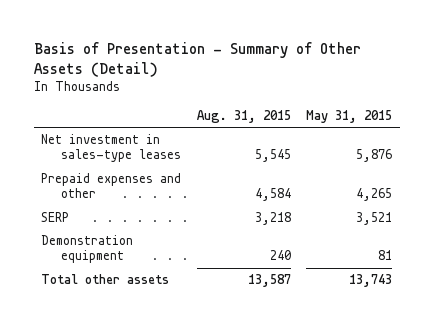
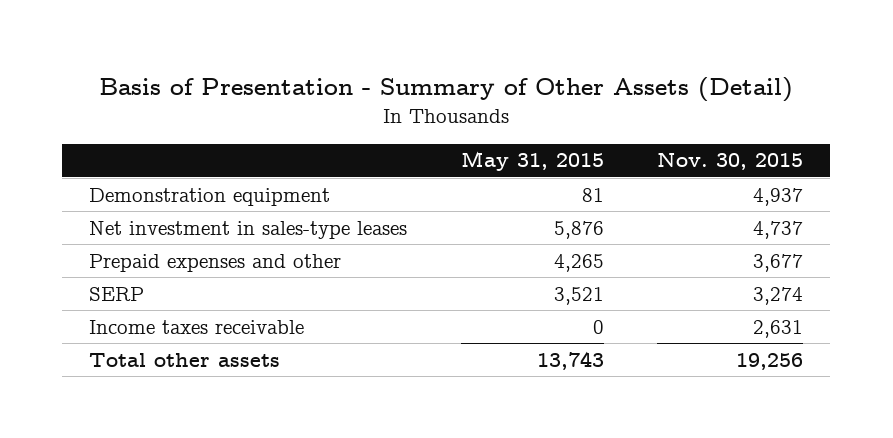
- | Aug. 31, 2015 | May 31, 2015
+ | May 31, 2015 | Nov. 30, 2015
moved up: Demonstration equipment | 81 | 4,937
+ Income taxes receivable | 0 | 2,631

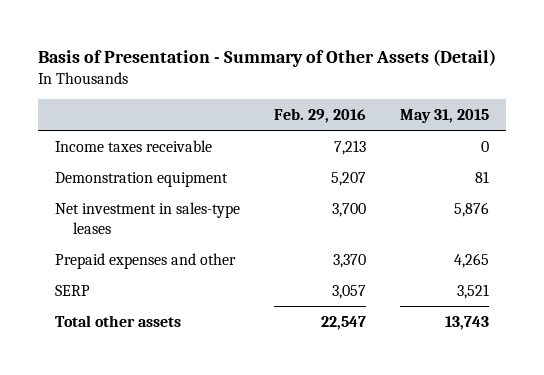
- | May 31, 2015 | Nov. 30, 2015
+ | Feb. 29, 2016 | May 31, 2015
moved up: Income taxes receivable | 7,213 | 0

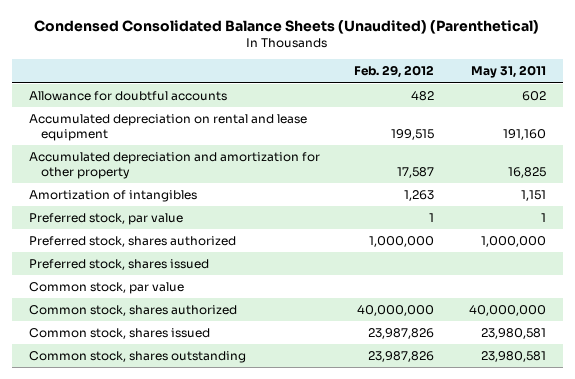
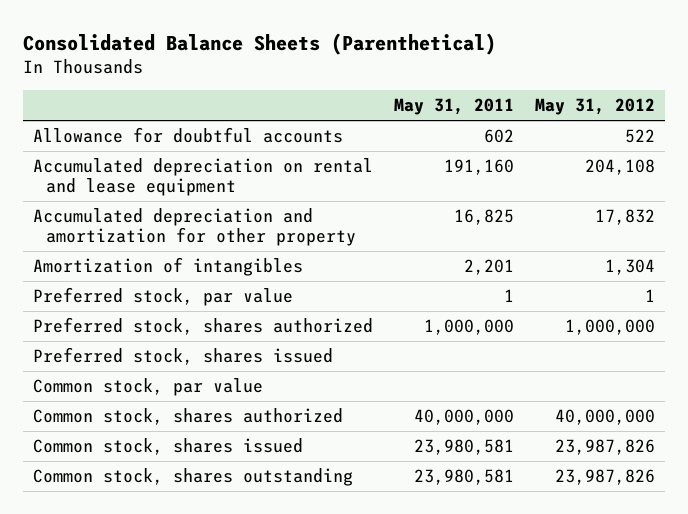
- Condensed Consolidated Balance Sheets (Unaudited) (Parenthetical)
+ Consolidated Balance Sheets (Parenthetical)
- | Feb. 29, 2012 | May 31, 2011
+ | May 31, 2011 | May 31, 2012
- Amortization of intangibles | 1,263 | 1,151
+ Amortization of intangibles | 2,201 | 1,304

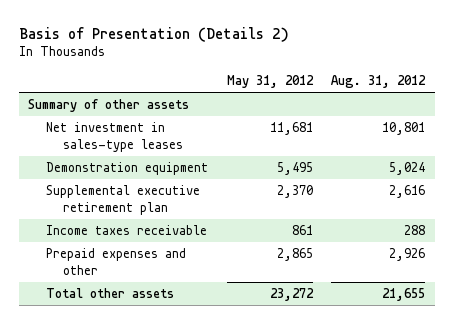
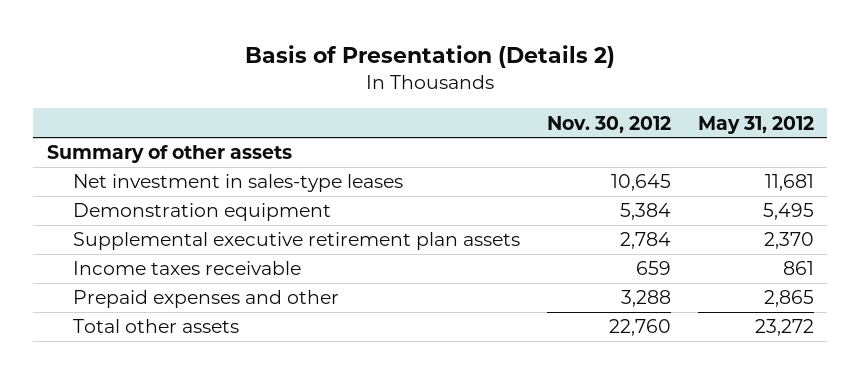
- | May 31, 2012 | Aug. 31, 2012
+ | Nov. 30, 2012 | May 31, 2012
- Supplemental executive retirement plan | 2,370 | 2,616
+ Supplemental executive retirement plan assets | 2,784 | 2,370

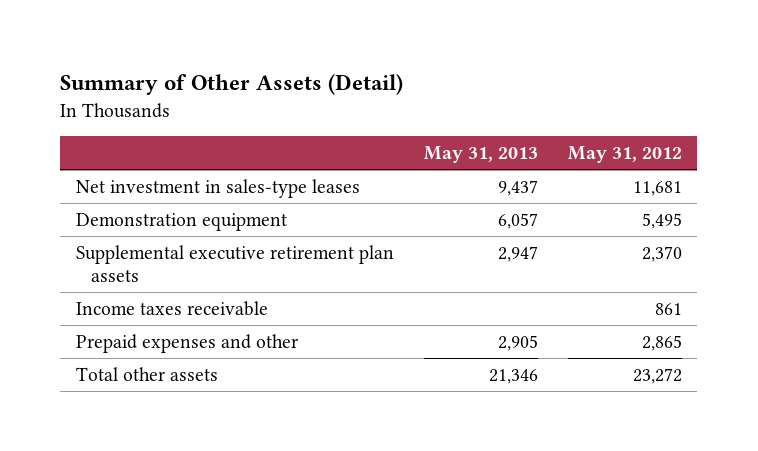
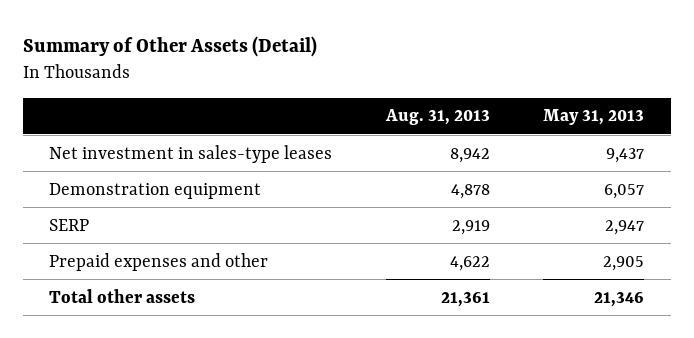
- | May 31, 2013 | May 31, 2012
+ | Aug. 31, 2013 | May 31, 2013
- Supplemental executive retirement plan assets | 2,947 | 2,370
- Income taxes receivable | | 861
+ SERP | 2,919 | 2,947

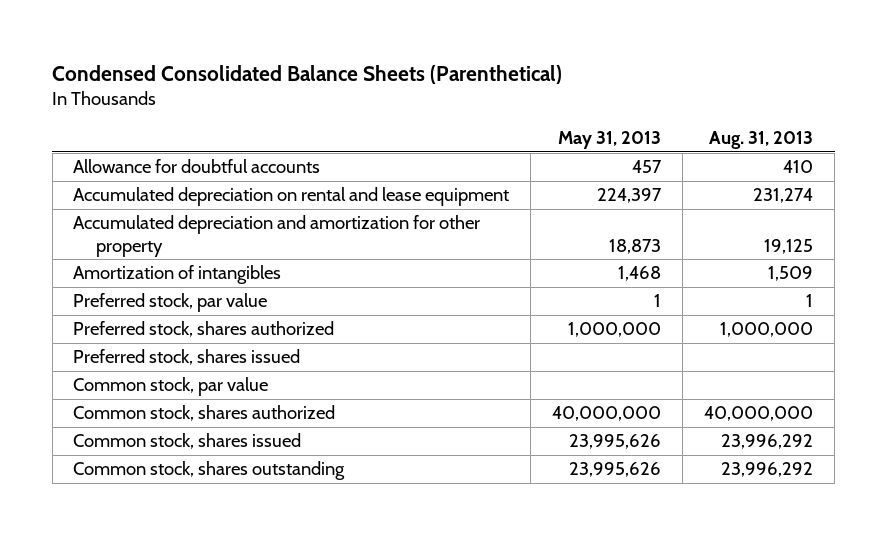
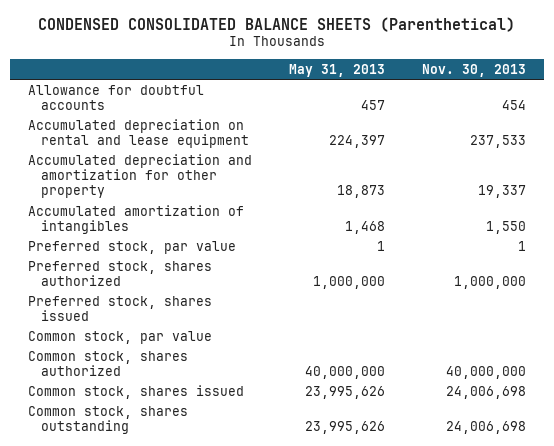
- Condensed Consolidated Balance Sheets (Parenthetical)
+ CONDENSED CONSOLIDATED BALANCE SHEETS (Parenthetical)
- | May 31, 2013 | Aug. 31, 2013
+ | May 31, 2013 | Nov. 30, 2013
- Amortization of intangibles | 1,468 | 1,509
+ Accumulated amortization of intangibles | 1,468 | 1,550

